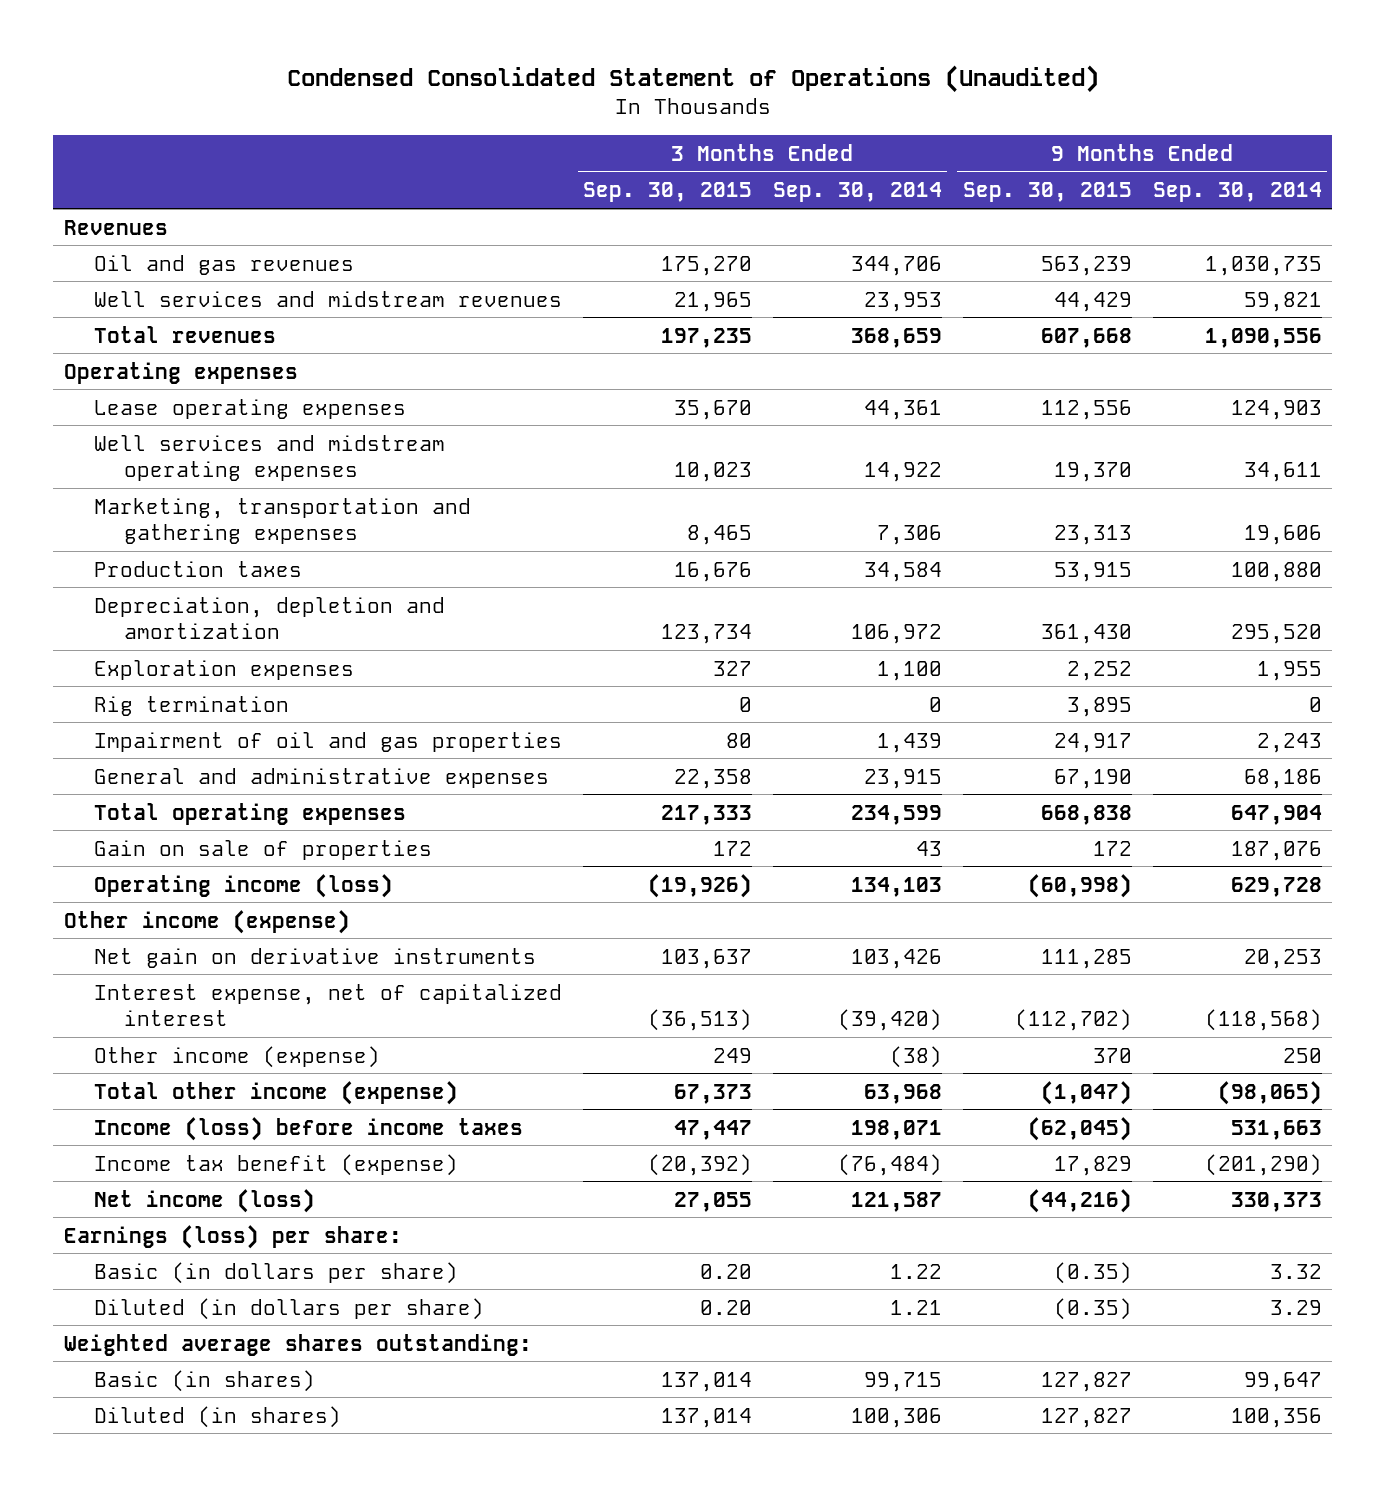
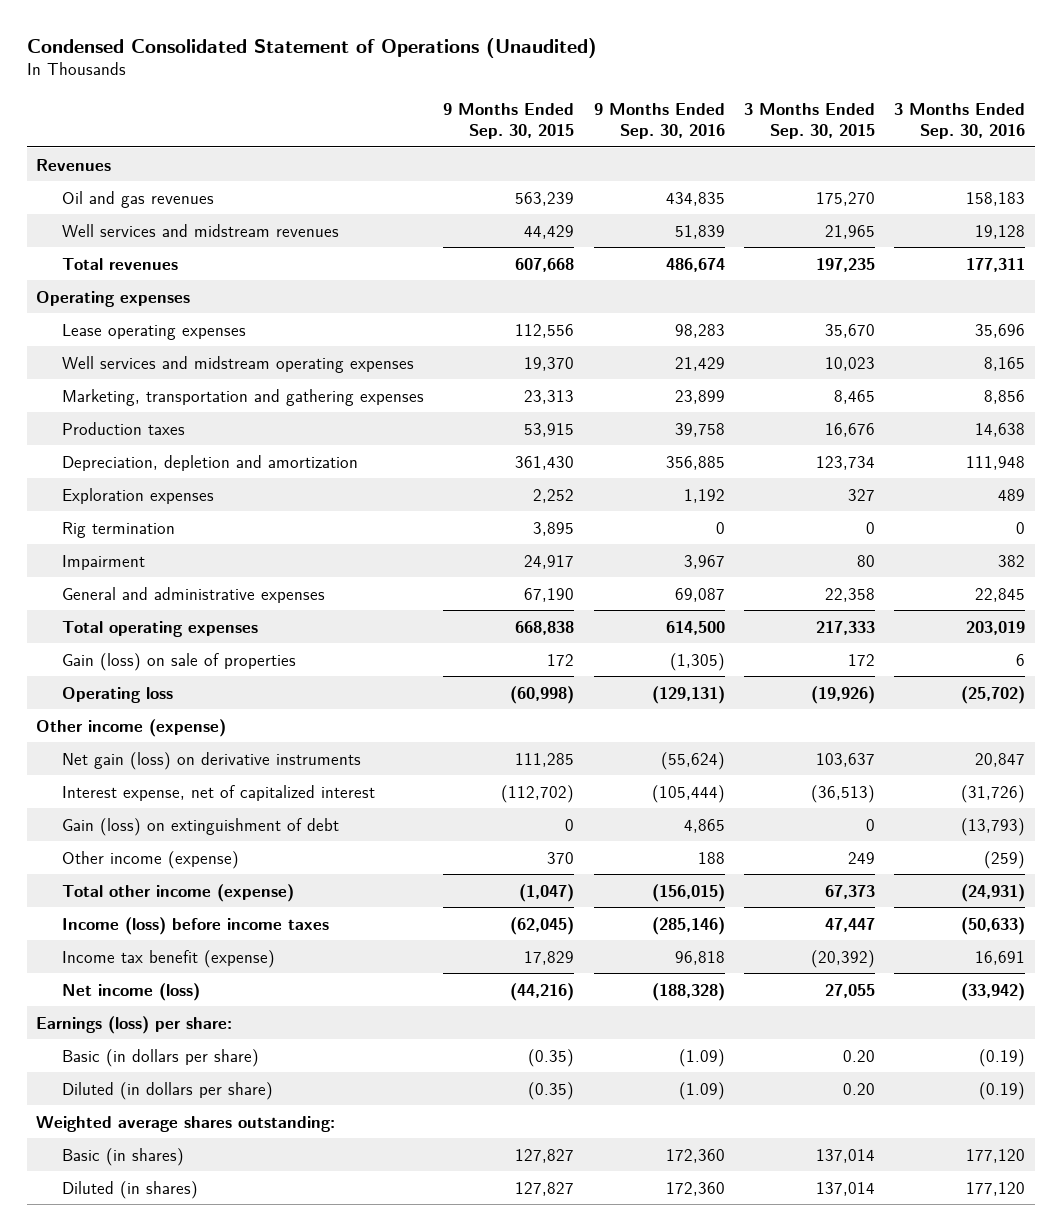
- | 3 Months Ended Sep. 30, 2015 | 3 Months Ended Sep. 30, 2014 | 9 Months Ended Sep. 30, 2015 | 9 Months Ended Sep. 30, 2014
+ | 9 Months Ended Sep. 30, 2015 | 9 Months Ended Sep. 30, 2016 | 3 Months Ended Sep. 30, 2015 | 3 Months Ended Sep. 30, 2016
- Impairment of oil and gas properties | 80 | 1,439 | 24,917 | 2,243
+ Impairment | 24,917 | 3,967 | 80 | 382
- Gain on sale of properties | 172 | 43 | 172 | 187,076
- Operating income (loss) | (19,926) | 134,103 | (60,998) | 629,728
+ Gain (loss) on sale of properties | 172 | (1,305) | 172 | 6
+ Operating loss | (60,998) | (129,131) | (19,926) | (25,702)
- Net gain on derivative instruments | 103,637 | 103,426 | 111,285 | 20,253
+ Net gain (loss) on derivative instruments | 111,285 | (55,624) | 103,637 | 20,847
+ Gain (loss) on extinguishment of debt | 0 | 4,865 | 0 | (13,793)

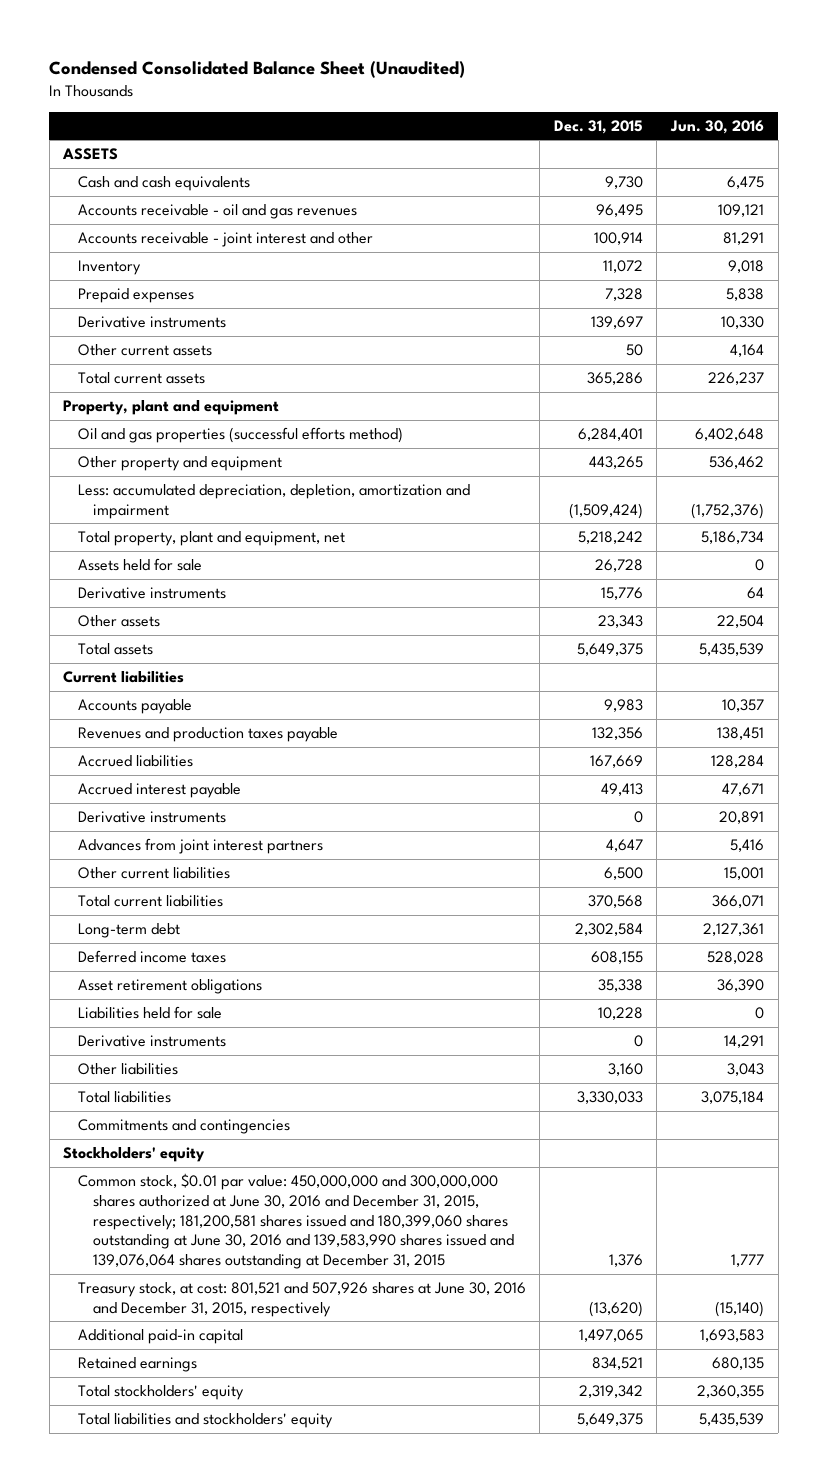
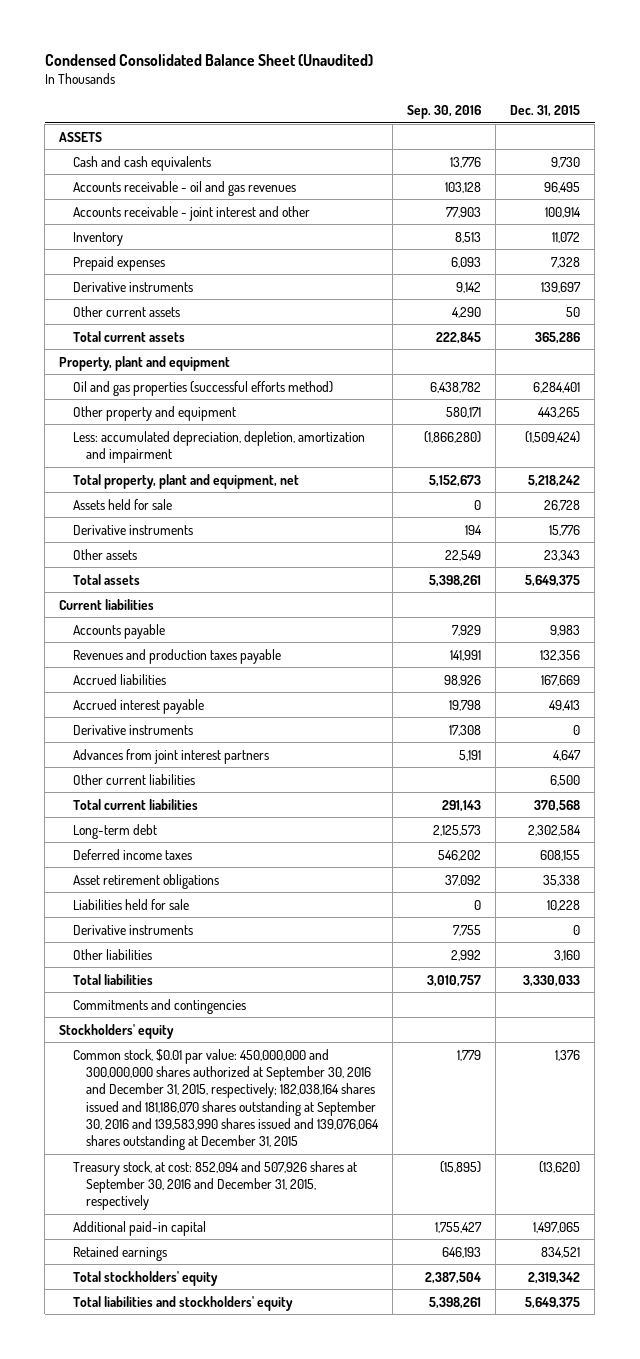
- | Dec. 31, 2015 | Jun. 30, 2016
+ | Sep. 30, 2016 | Dec. 31, 2015
- Common stock, $0.01 par value: 450,000,000 and 300,000,000 shares authorized at June 30, 2016 and December 31, 2015, respectively; 181,200,581 shares issued and 180,399,060 shares outstanding at June 30, 2016 and 139,583,990 shares issued and 139,076,064 shares outstanding at December 31, 2015 | 1,376 | 1,777
- Treasury stock, at cost: 801,521 and 507,926 shares at June 30, 2016 and December 31, 2015, respectively | (13,620) | (15,140)
+ Common stock, $0.01 par value: 450,000,000 and 300,000,000 shares authorized at September 30, 2016 and December 31, 2015, respectively; 182,038,164 shares issued and 181,186,070 shares outstanding at September 30, 2016 and 139,583,990 shares issued and 139,076,064 shares outstanding at December 31, 2015 | 1,779 | 1,376
+ Treasury stock, at cost: 852,094 and 507,926 shares at September 30, 2016 and December 31, 2015, respectively | (15,895) | (13,620)

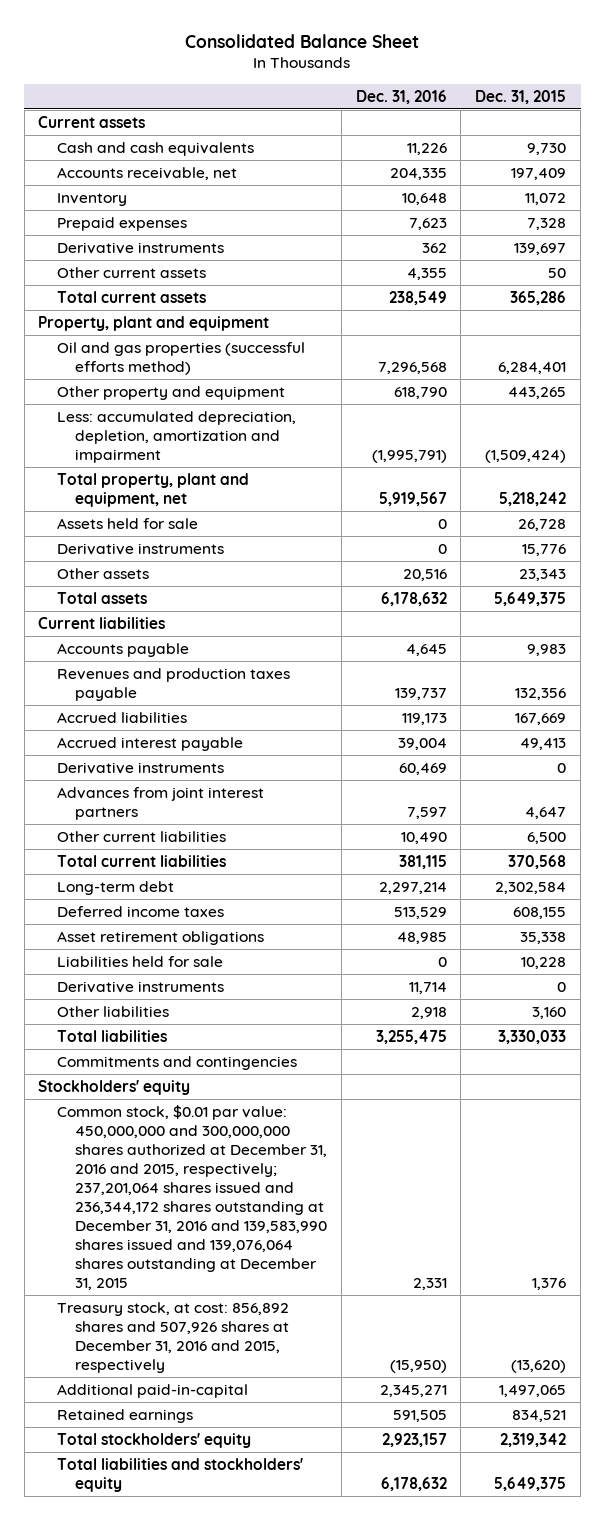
- Condensed Consolidated Balance Sheet (Unaudited)
+ Consolidated Balance Sheet
- | Sep. 30, 2016 | Dec. 31, 2015
+ | Dec. 31, 2016 | Dec. 31, 2015
- ASSETS
+ Current assets
- Accounts receivable - oil and gas revenues | 103,128 | 96,495
- Accounts receivable - joint interest and other | 77,903 | 100,914
+ Accounts receivable, net | 204,335 | 197,409
- Common stock, $0.01 par value: 450,000,000 and 300,000,000 shares authorized at September 30, 2016 and December 31, 2015, respectively; 182,038,164 shares issued and 181,186,070 shares outstanding at September 30, 2016 and 139,583,990 shares issued and 139,076,064 shares outstanding at December 31, 2015 | 1,779 | 1,376
- Treasury stock, at cost: 852,094 and 507,926 shares at September 30, 2016 and December 31, 2015, respectively | (15,895) | (13,620)
- Additional paid-in capital | 1,755,427 | 1,497,065
+ Common stock, $0.01 par value: 450,000,000 and 300,000,000 shares authorized at December 31, 2016 and 2015, respectively; 237,201,064 shares issued and 236,344,172 shares outstanding at December 31, 2016 and 139,583,990 shares issued and 139,076,064 shares outstanding at December 31, 2015 | 2,331 | 1,376
+ Treasury stock, at cost: 856,892 shares and 507,926 shares at December 31, 2016 and 2015, respectively | (15,950) | (13,620)
+ Additional paid-in-capital | 2,345,271 | 1,497,065

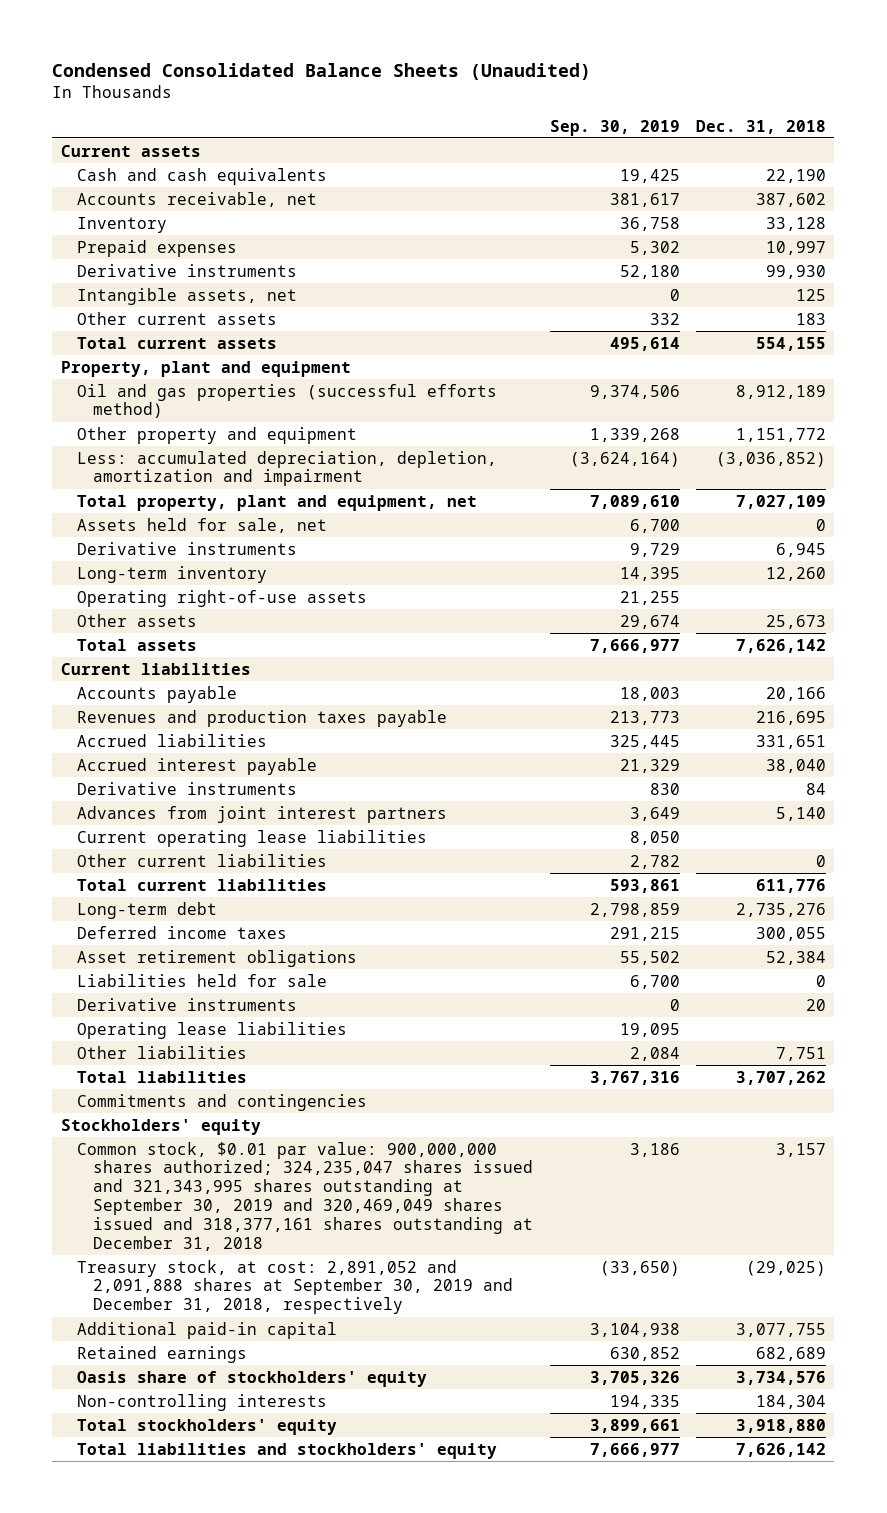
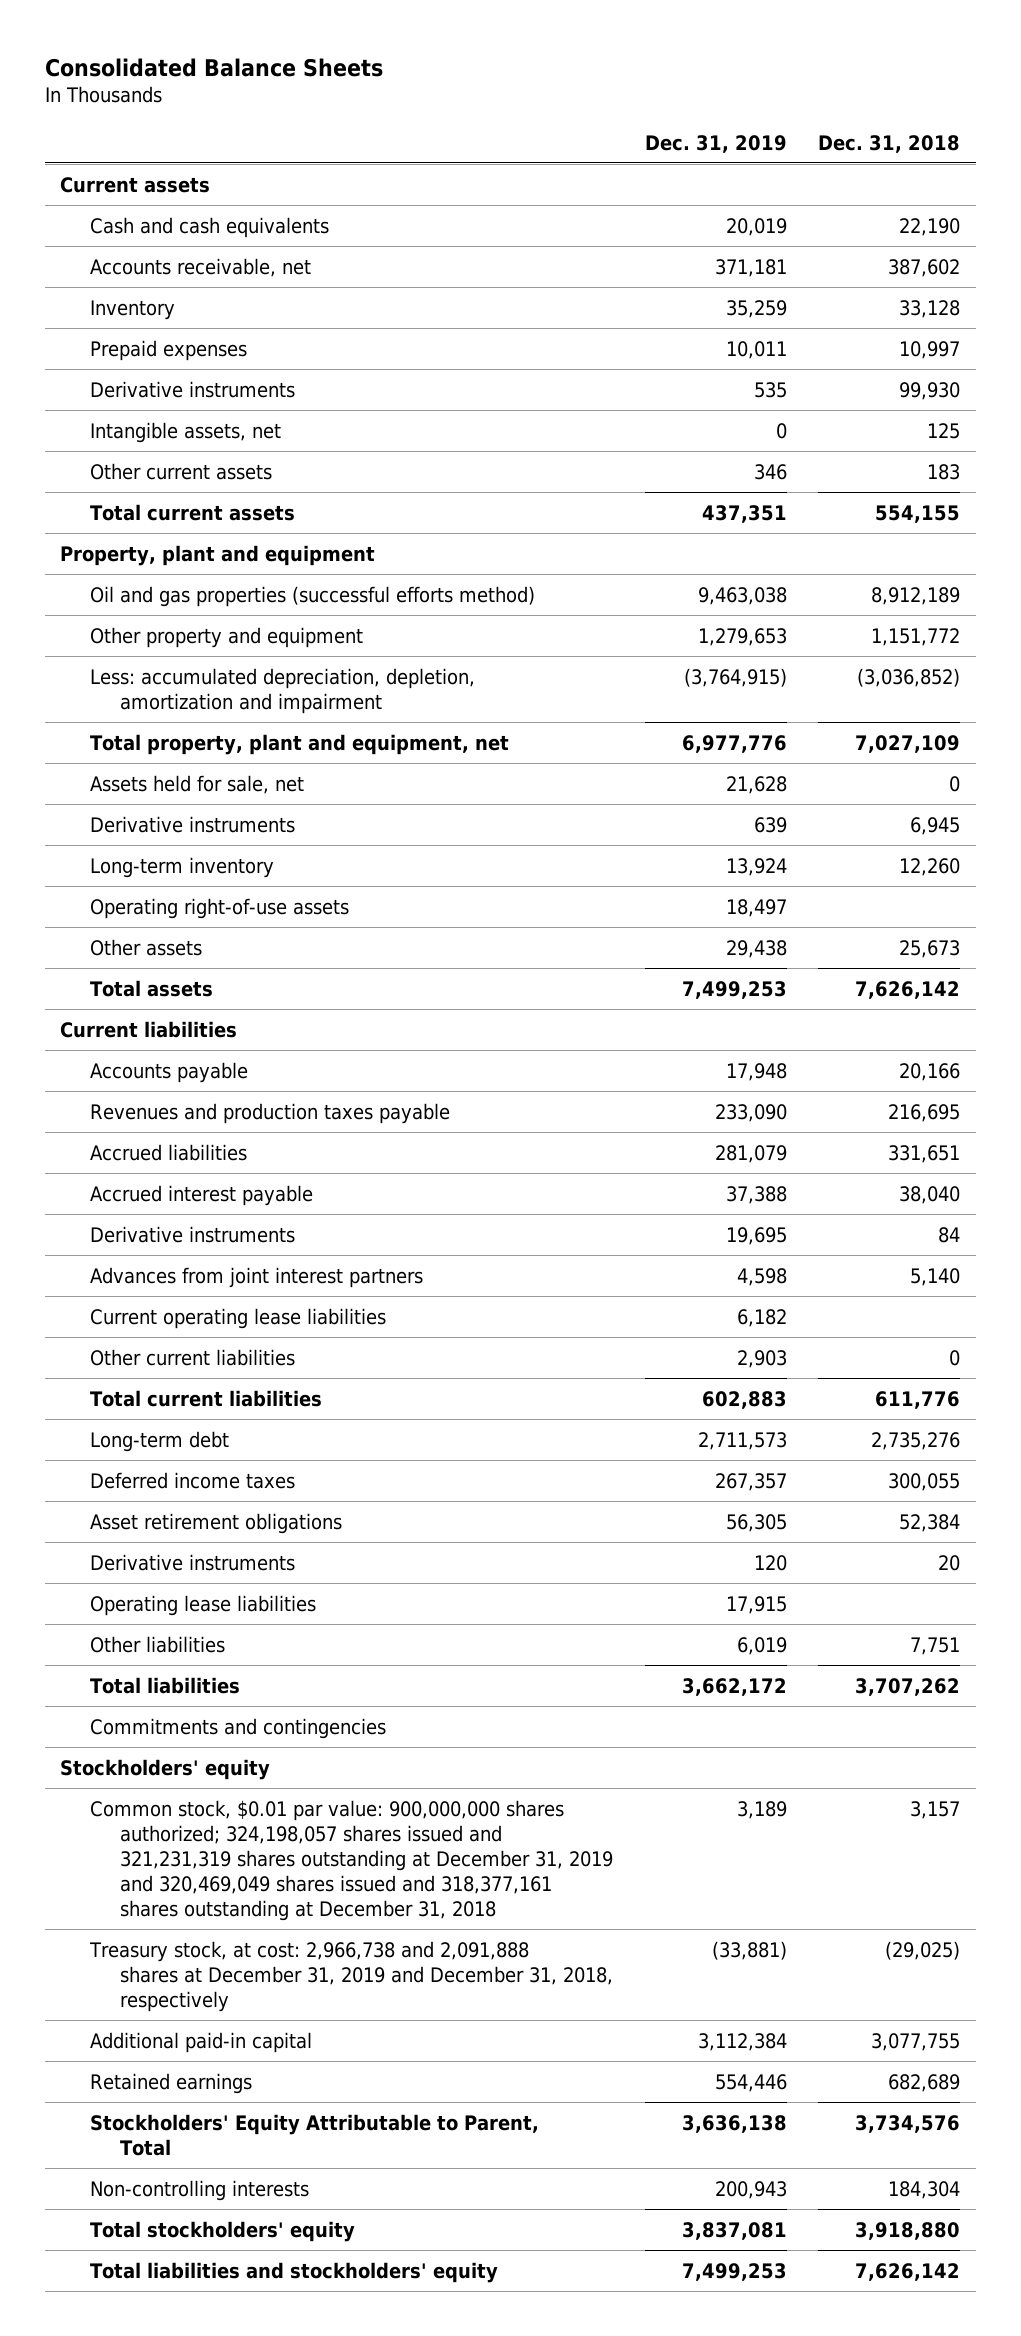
- Condensed Consolidated Balance Sheets (Unaudited)
+ Consolidated Balance Sheets
- | Sep. 30, 2019 | Dec. 31, 2018
+ | Dec. 31, 2019 | Dec. 31, 2018
- Liabilities held for sale | 6,700 | 0
- Common stock, $0.01 par value: 900,000,000 shares authorized; 324,235,047 shares issued and 321,343,995 shares outstanding at September 30, 2019 and 320,469,049 shares issued and 318,377,161 shares outstanding at December 31, 2018 | 3,186 | 3,157
- Treasury stock, at cost: 2,891,052 and 2,091,888 shares at September 30, 2019 and December 31, 2018, respectively | (33,650) | (29,025)
+ Common stock, $0.01 par value: 900,000,000 shares authorized; 324,198,057 shares issued and 321,231,319 shares outstanding at December 31, 2019 and 320,469,049 shares issued and 318,377,161 shares outstanding at December 31, 2018 | 3,189 | 3,157
+ Treasury stock, at cost: 2,966,738 and 2,091,888 shares at December 31, 2019 and December 31, 2018, respectively | (33,881) | (29,025)
- Oasis share of stockholders' equity | 3,705,326 | 3,734,576
+ Stockholders' Equity Attributable to Parent, Total | 3,636,138 | 3,734,576

